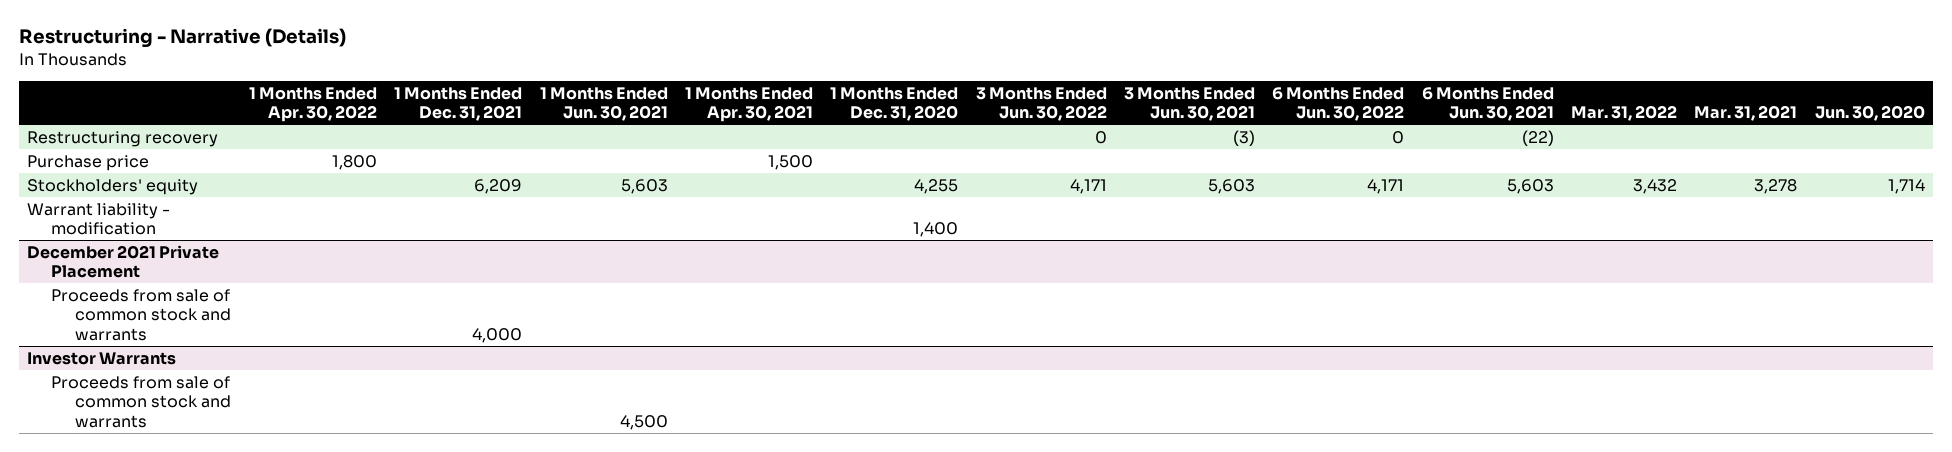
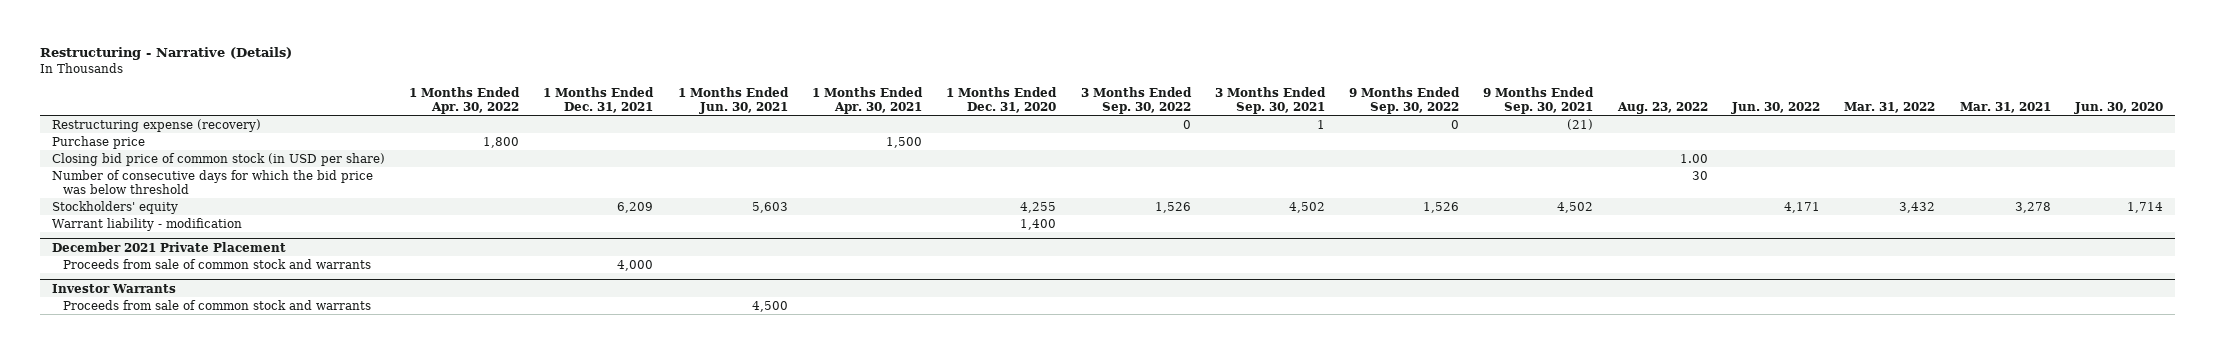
- | 1 Months Ended Apr. 30, 2022 | 1 Months Ended Dec. 31, 2021 | 1 Months Ended Jun. 30, 2021 | 1 Months Ended Apr. 30, 2021 | 1 Months Ended Dec. 31, 2020 | 3 Months Ended Jun. 30, 2022 | 3 Months Ended Jun. 30, 2021 | 6 Months Ended Jun. 30, 2022 | 6 Months Ended Jun. 30, 2021 | Mar. 31, 2022 | Mar. 31, 2021 | Jun. 30, 2020
+ | 1 Months Ended Apr. 30, 2022 | 1 Months Ended Dec. 31, 2021 | 1 Months Ended Jun. 30, 2021 | 1 Months Ended Apr. 30, 2021 | 1 Months Ended Dec. 31, 2020 | 3 Months Ended Sep. 30, 2022 | 3 Months Ended Sep. 30, 2021 | 9 Months Ended Sep. 30, 2022 | 9 Months Ended Sep. 30, 2021 | Aug. 23, 2022 | Jun. 30, 2022 | Mar. 31, 2022 | Mar. 31, 2021 | Jun. 30, 2020
- Restructuring recovery | | | | | | 0 | (3) | 0 | (22) | | |
+ Restructuring expense (recovery) | | | | | | 0 | 1 | 0 | (21) | | | | |
+ Closing bid price of common stock (in USD per share) | | | | | | | | | | 1.00 | | | |
+ Number of consecutive days for which the bid price was below threshold | | | | | | | | | | 30 | | | |

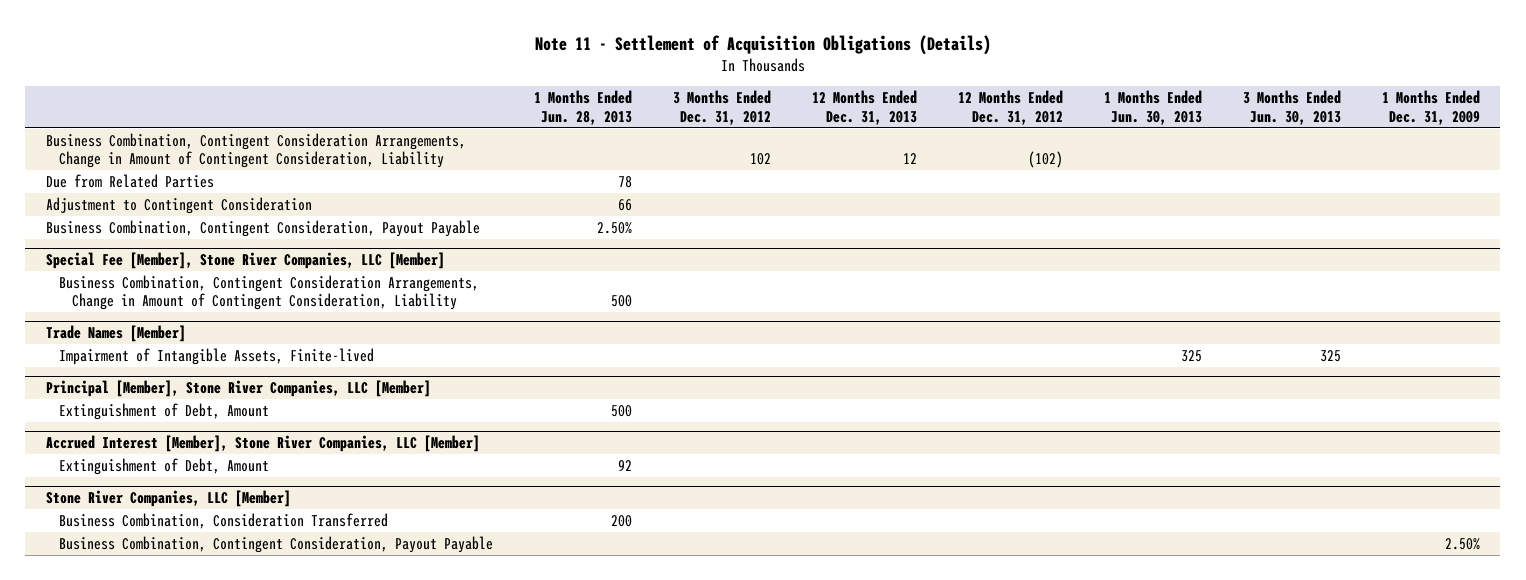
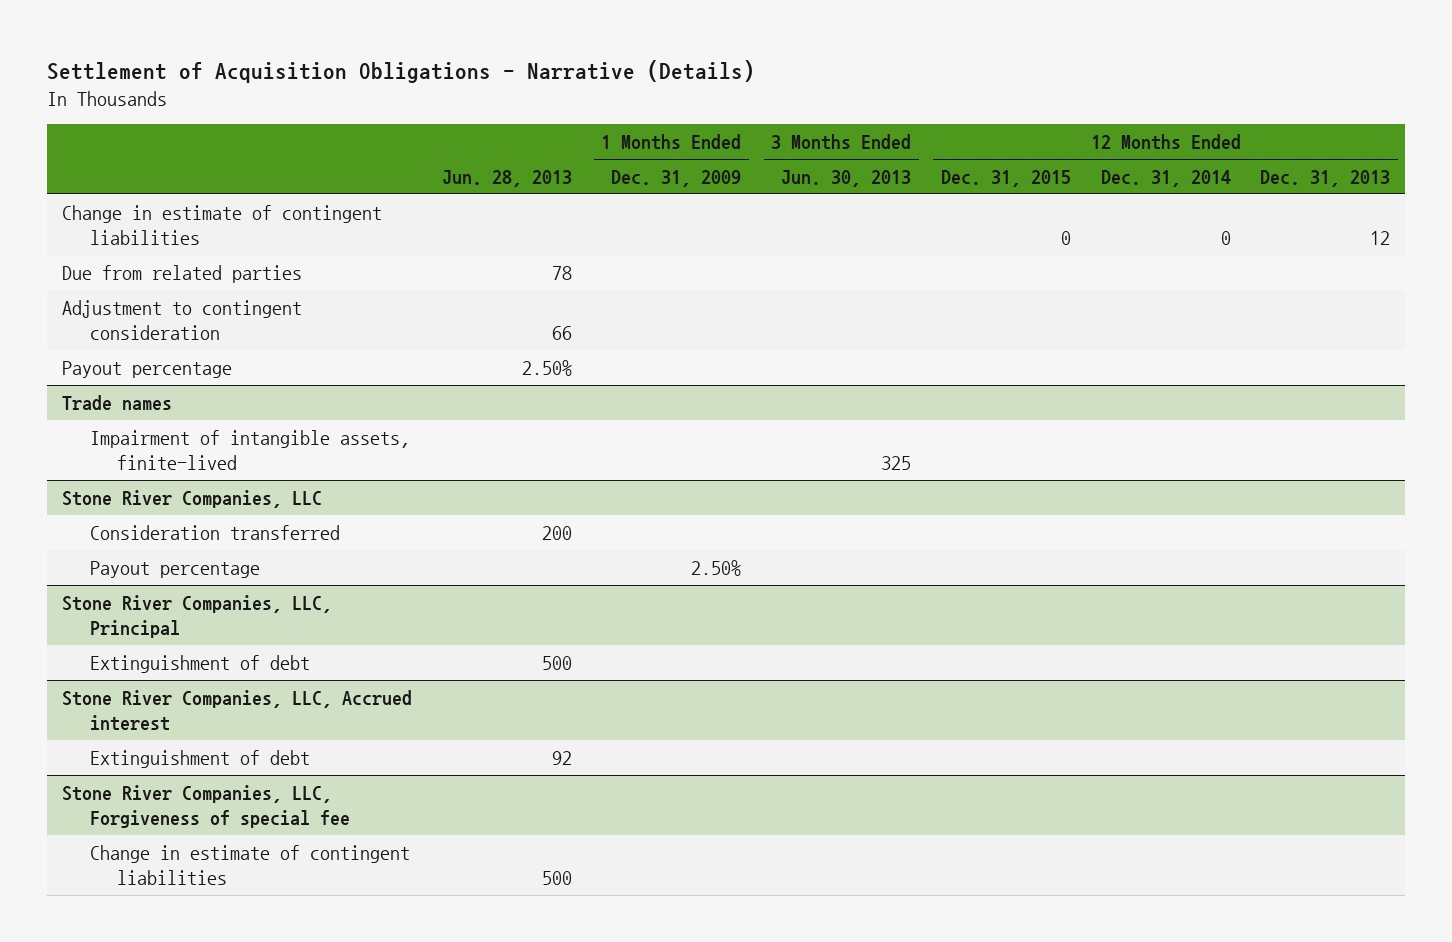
- Note 11 - Settlement of Acquisition Obligations (Details)
+ Settlement of Acquisition Obligations - Narrative (Details)
- | 1 Months Ended Jun. 28, 2013 | 3 Months Ended Dec. 31, 2012 | 12 Months Ended Dec. 31, 2013 | 12 Months Ended Dec. 31, 2012 | 1 Months Ended Jun. 30, 2013 | 3 Months Ended Jun. 30, 2013 | 1 Months Ended Dec. 31, 2009
+ | Jun. 28, 2013 | 1 Months Ended Dec. 31, 2009 | 3 Months Ended Jun. 30, 2013 | 12 Months Ended Dec. 31, 2015 | 12 Months Ended Dec. 31, 2014 | 12 Months Ended Dec. 31, 2013
- Business Combination, Contingent Consideration Arrangements, Change in Amount of Contingent Consideration, Liability | | 102 | 12 | (102) | | |
- Due from Related Parties | 78 | | | | | |
- Adjustment to Contingent Consideration | 66 | | | | | |
- Business Combination, Contingent Consideration, Payout Payable | 2.50% | | | | | |
- Special Fee [Member], Stone River Companies, LLC [Member]
- Business Combination, Contingent Consideration Arrangements, Change in Amount of Contingent Consideration, Liability | 500 | | | | | |
- Trade Names [Member]
- Impairment of Intangible Assets, Finite-lived | | | | | 325 | 325 |
- Principal [Member], Stone River Companies, LLC [Member]
- Extinguishment of Debt, Amount | 500 | | | | | |
- Accrued Interest [Member], Stone River Companies, LLC [Member]
- Extinguishment of Debt, Amount | 92 | | | | | |
- Stone River Companies, LLC [Member]
- Business Combination, Consideration Transferred | 200 | | | | | |
- Business Combination, Contingent Consideration, Payout Payable | | | | | | | 2.50%
+ Change in estimate of contingent liabilities | | | | 0 | 0 | 12
+ Due from related parties | 78 | | | | |
+ Adjustment to contingent consideration | 66 | | | | |
+ Payout percentage | 2.50% | | | | |
+ Trade names
+ Impairment of intangible assets, finite-lived | | | 325 | | |
+ Stone River Companies, LLC
+ Consideration transferred | 200 | | | | |
+ Payout percentage | | 2.50% | | | |
+ Stone River Companies, LLC, Principal
+ Extinguishment of debt | 500 | | | | |
+ Stone River Companies, LLC, Accrued interest
+ Extinguishment of debt | 92 | | | | |
+ Stone River Companies, LLC, Forgiveness of special fee
+ Change in estimate of contingent liabilities | 500 | | | | |

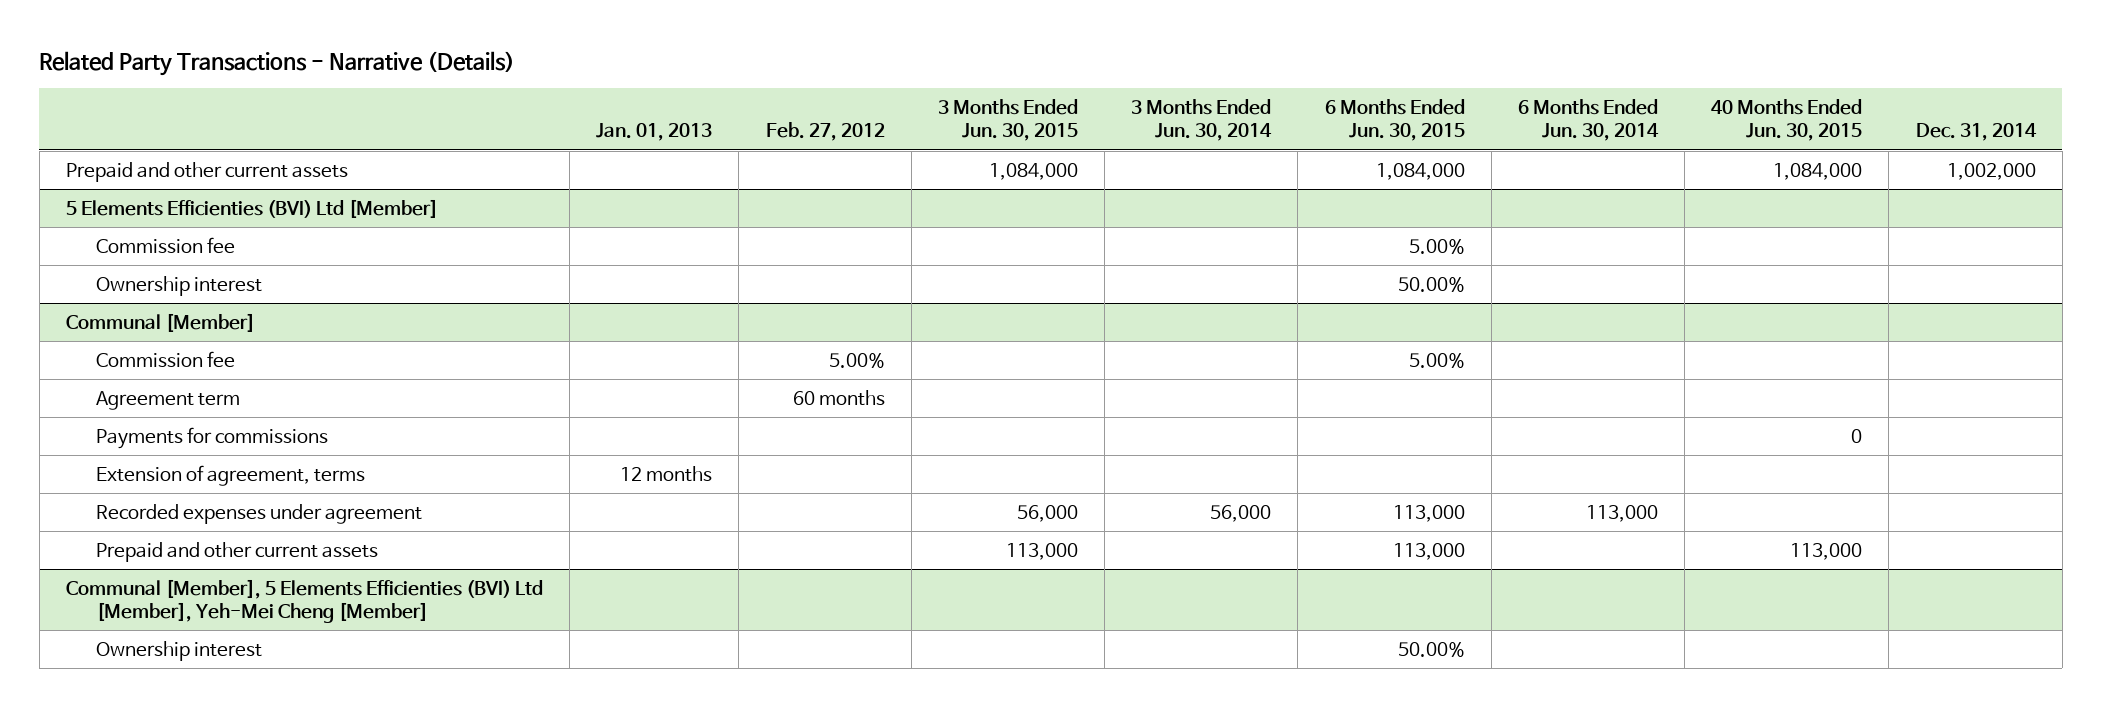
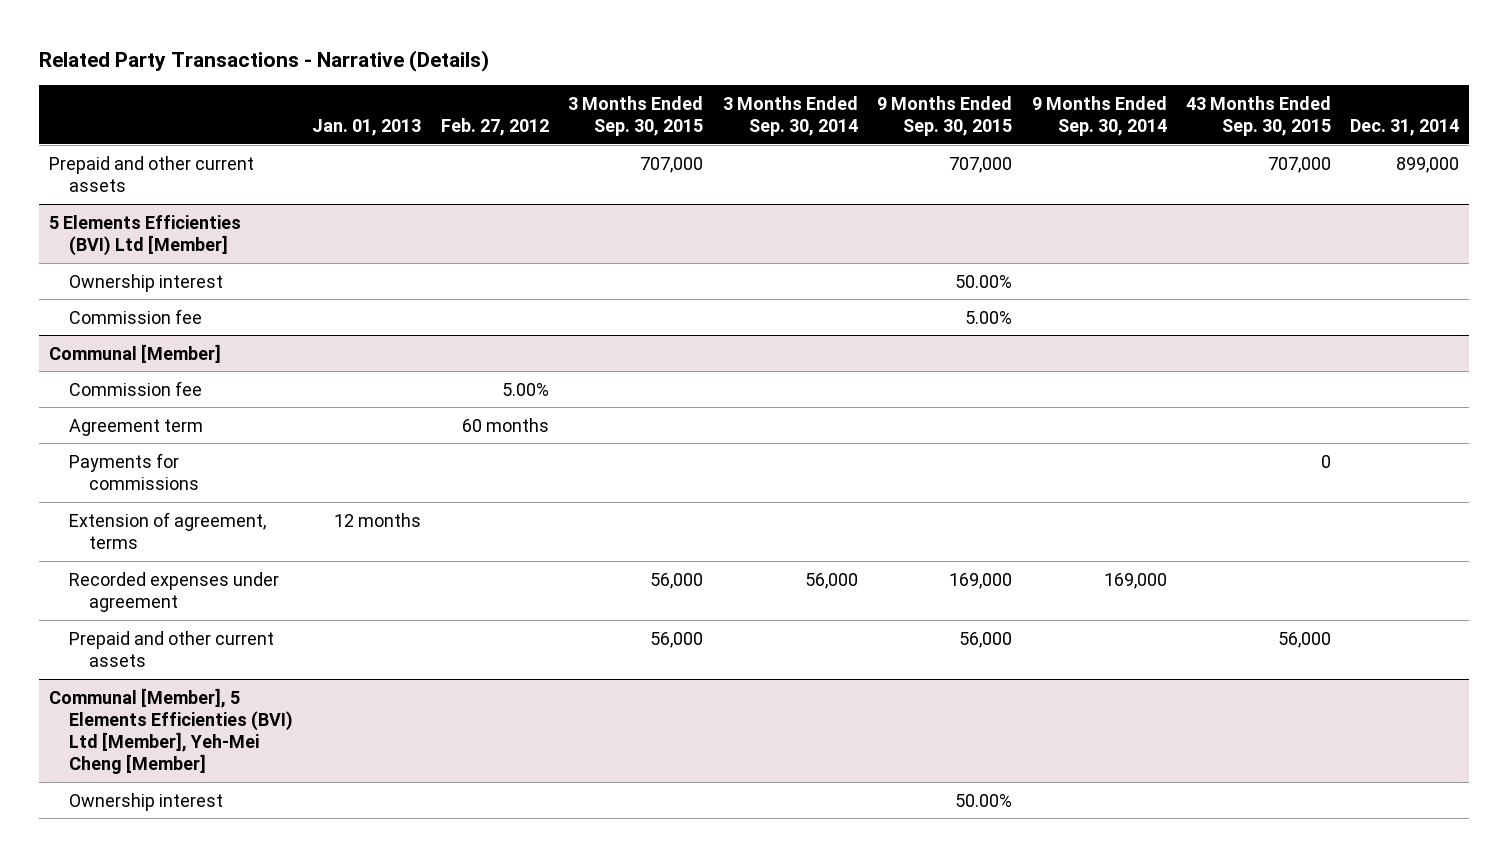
- | Jan. 01, 2013 | Feb. 27, 2012 | 3 Months Ended Jun. 30, 2015 | 3 Months Ended Jun. 30, 2014 | 6 Months Ended Jun. 30, 2015 | 6 Months Ended Jun. 30, 2014 | 40 Months Ended Jun. 30, 2015 | Dec. 31, 2014
+ | Jan. 01, 2013 | Feb. 27, 2012 | 3 Months Ended Sep. 30, 2015 | 3 Months Ended Sep. 30, 2014 | 9 Months Ended Sep. 30, 2015 | 9 Months Ended Sep. 30, 2014 | 43 Months Ended Sep. 30, 2015 | Dec. 31, 2014
- Prepaid and other current assets | | | 1,084,000 | | 1,084,000 | | 1,084,000 | 1,002,000
+ Prepaid and other current assets | | | 707,000 | | 707,000 | | 707,000 | 899,000
@ 5 Elements Efficienties (BVI) Ltd [Member]
moved down: Commission fee | | | | | 5.00% | | |

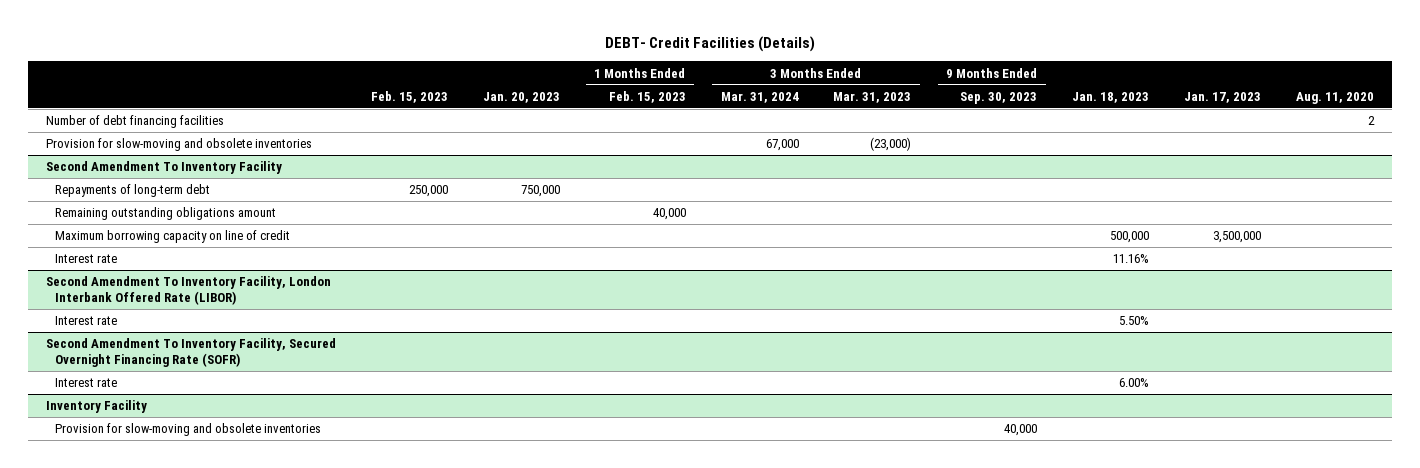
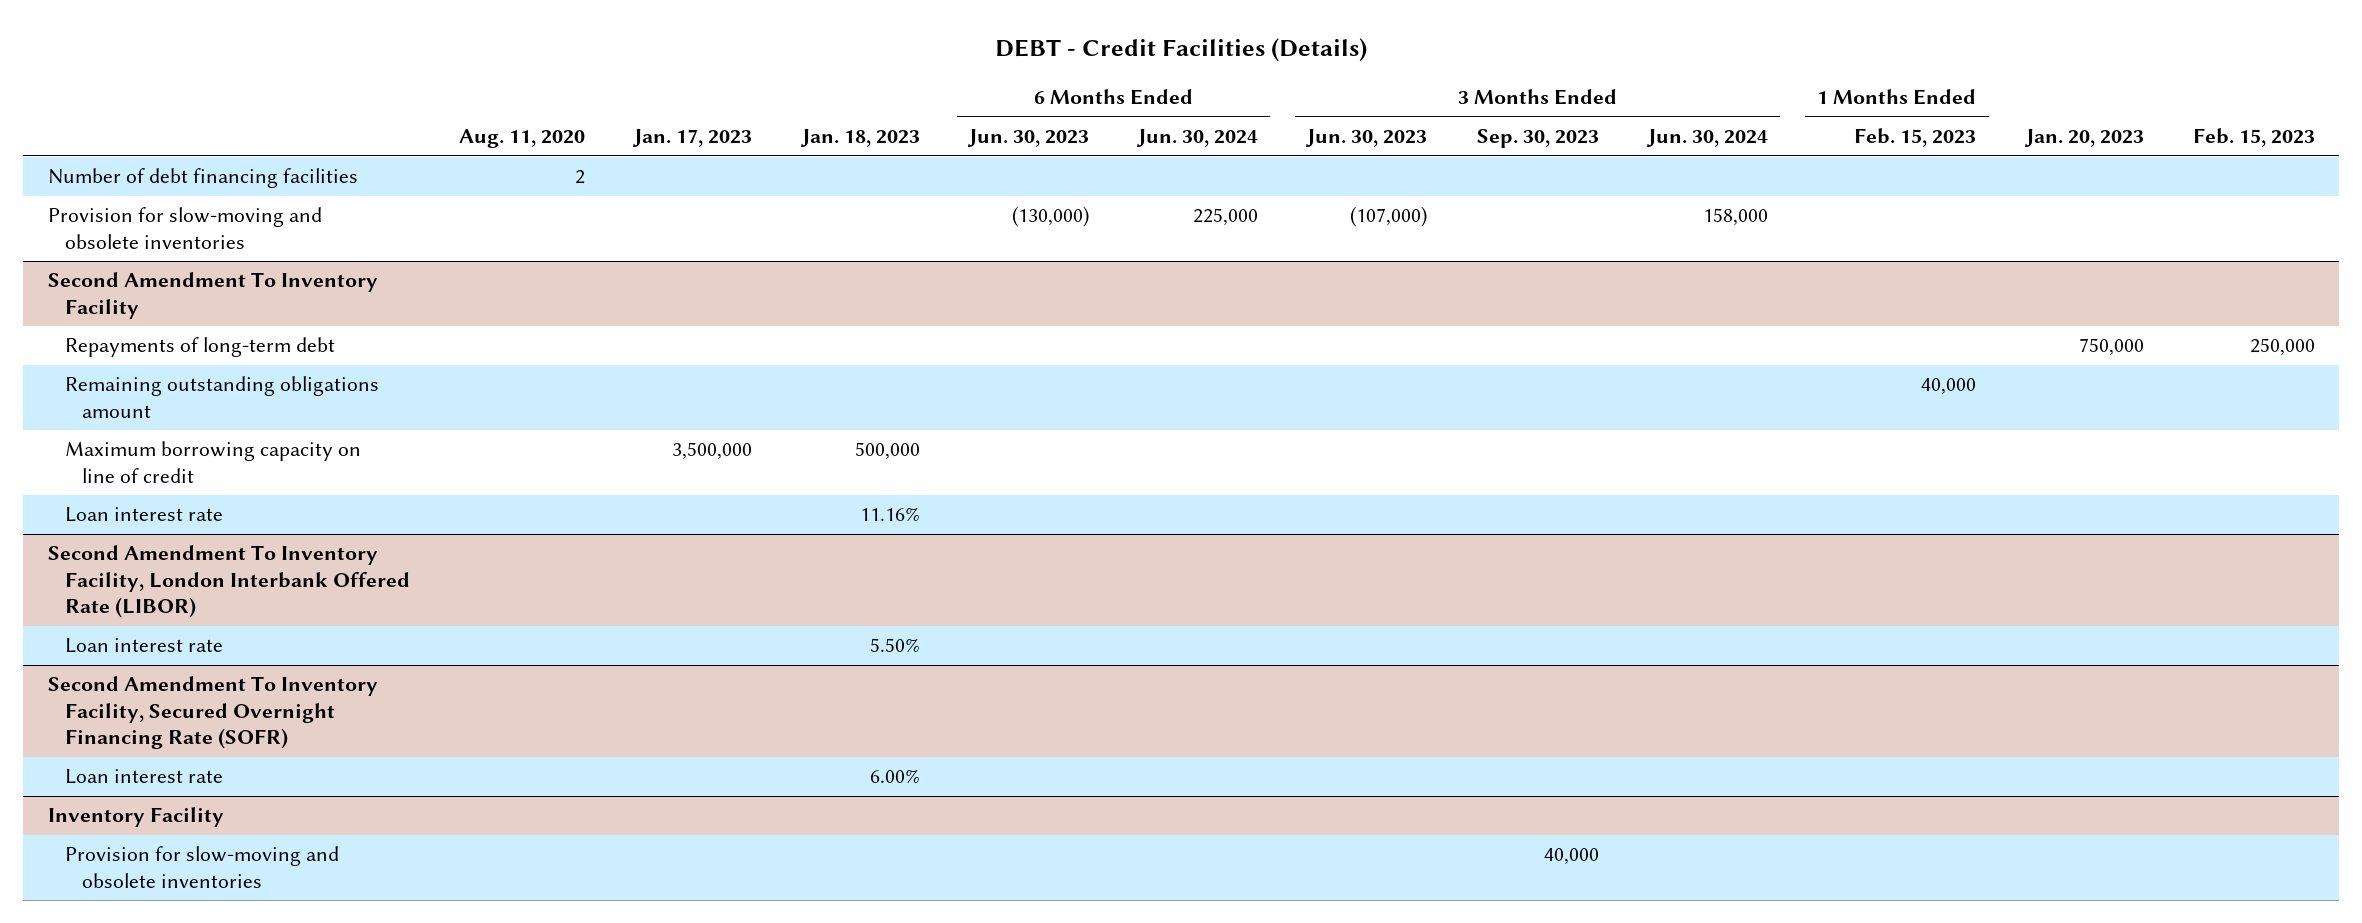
- DEBT- Credit Facilities (Details)
+ DEBT - Credit Facilities (Details)
- | Feb. 15, 2023 | Jan. 20, 2023 | 1 Months Ended Feb. 15, 2023 | 3 Months Ended Mar. 31, 2024 | 3 Months Ended Mar. 31, 2023 | 9 Months Ended Sep. 30, 2023 | Jan. 18, 2023 | Jan. 17, 2023 | Aug. 11, 2020
+ | Aug. 11, 2020 | Jan. 17, 2023 | Jan. 18, 2023 | 6 Months Ended Jun. 30, 2023 | 6 Months Ended Jun. 30, 2024 | 3 Months Ended Jun. 30, 2023 | 3 Months Ended Sep. 30, 2023 | 3 Months Ended Jun. 30, 2024 | 1 Months Ended Feb. 15, 2023 | Jan. 20, 2023 | Feb. 15, 2023
@ Second Amendment To Inventory Facility
- Interest rate | | | | | | | 11.16% | |
+ Loan interest rate | | | 11.16% | | | | | | | |
@ Second Amendment To Inventory Facility, London Interbank Offered Rate (LIBOR)
- Interest rate | | | | | | | 5.50% | |
+ Loan interest rate | | | 5.50% | | | | | | | |
@ Second Amendment To Inventory Facility, Secured Overnight Financing Rate (SOFR)
- Interest rate | | | | | | | 6.00% | |
+ Loan interest rate | | | 6.00% | | | | | | | |

